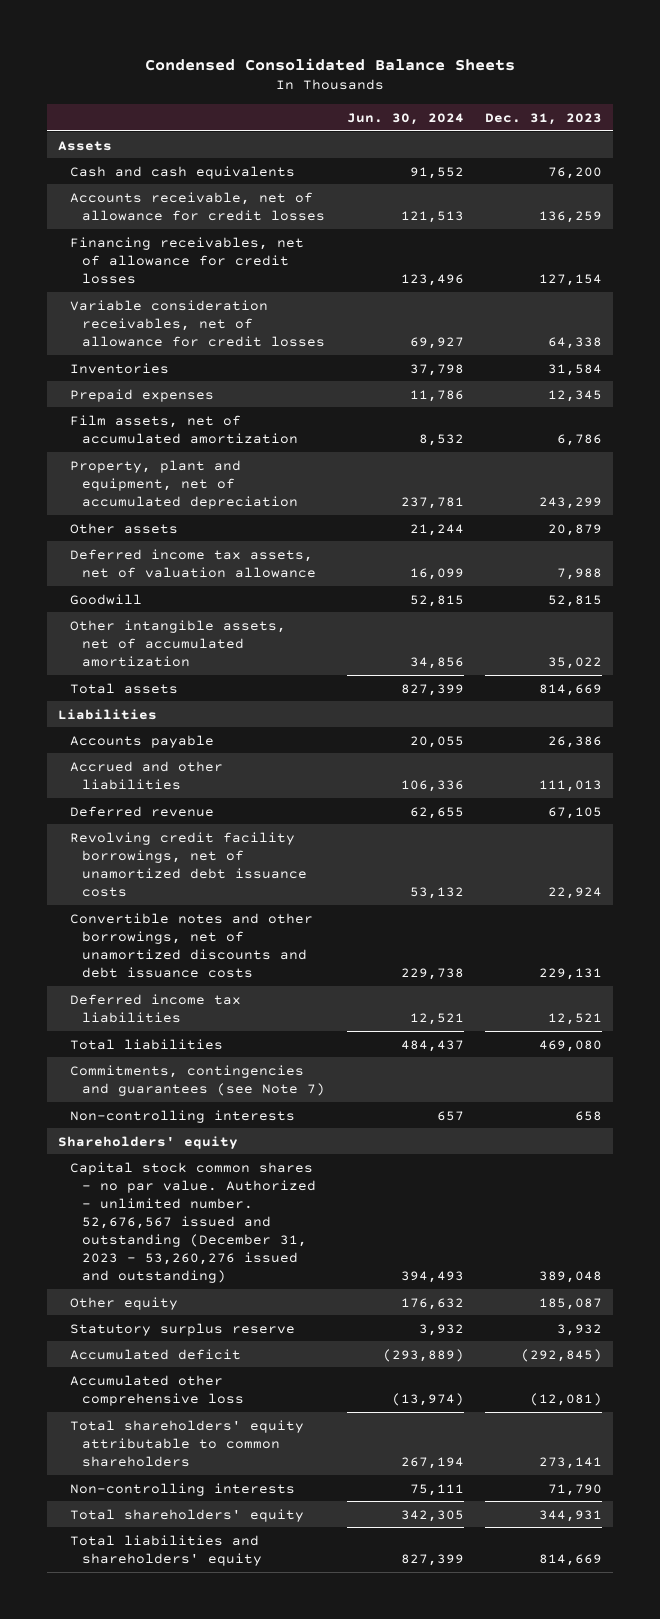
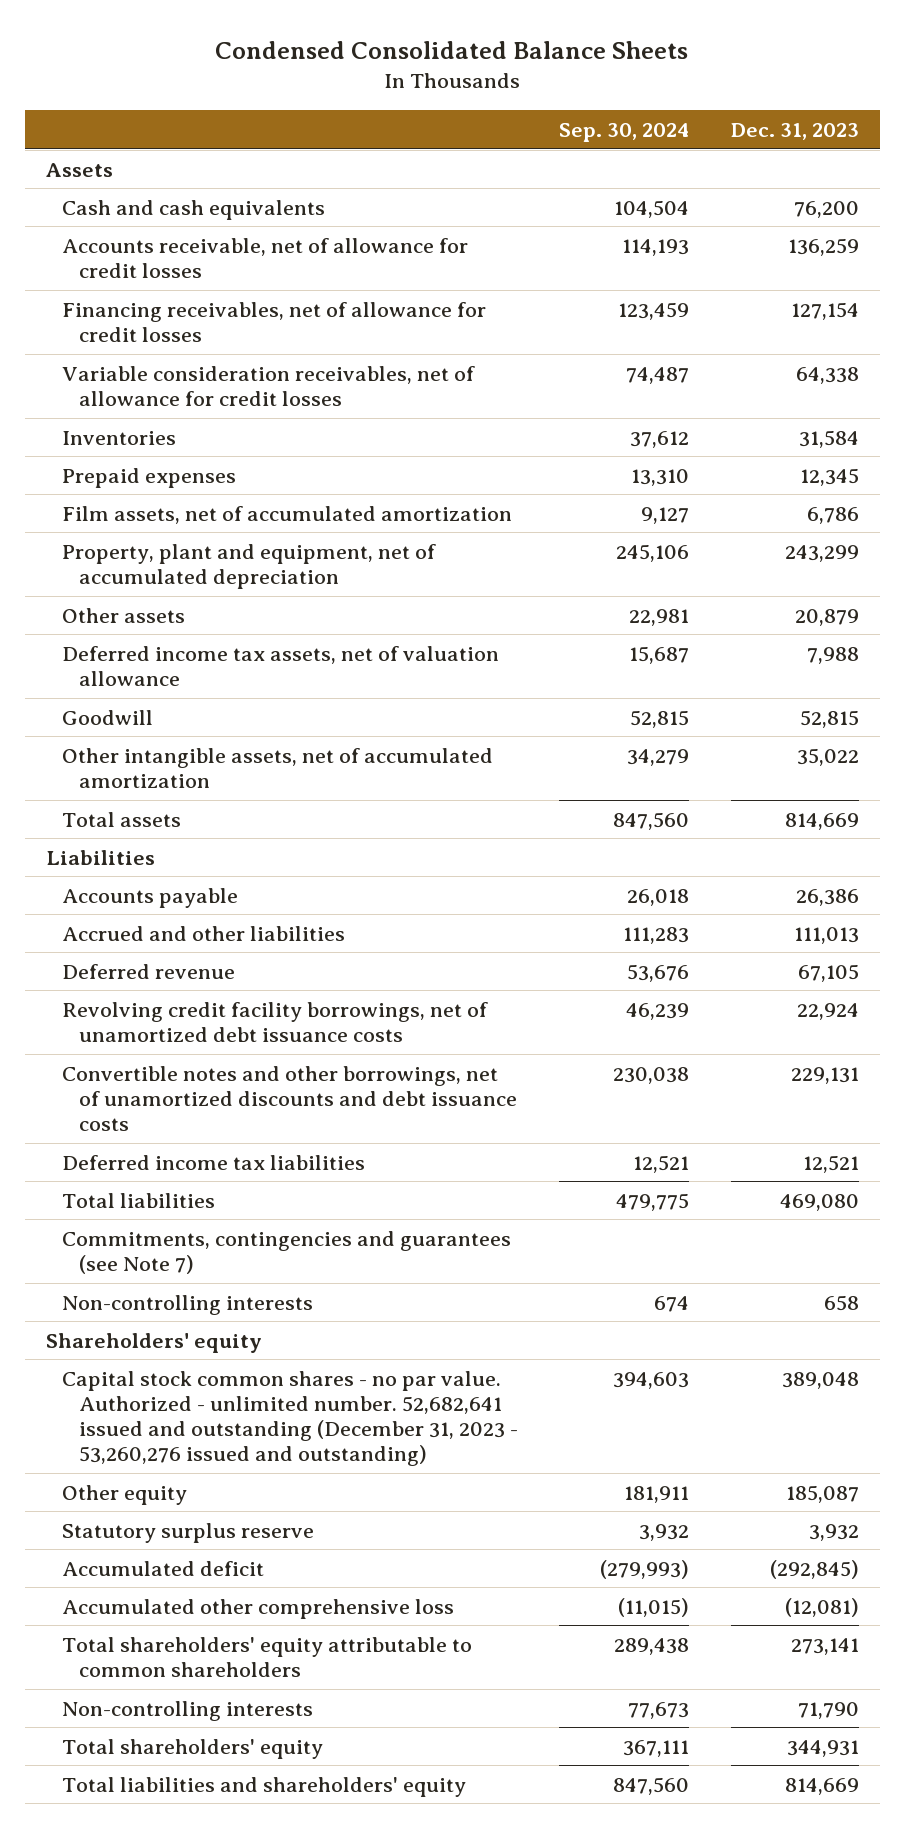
- | Jun. 30, 2024 | Dec. 31, 2023
+ | Sep. 30, 2024 | Dec. 31, 2023
- Capital stock common shares - no par value. Authorized - unlimited number. 52,676,567 issued and outstanding (December 31, 2023 - 53,260,276 issued and outstanding) | 394,493 | 389,048
+ Capital stock common shares - no par value. Authorized - unlimited number. 52,682,641 issued and outstanding (December 31, 2023 - 53,260,276 issued and outstanding) | 394,603 | 389,048

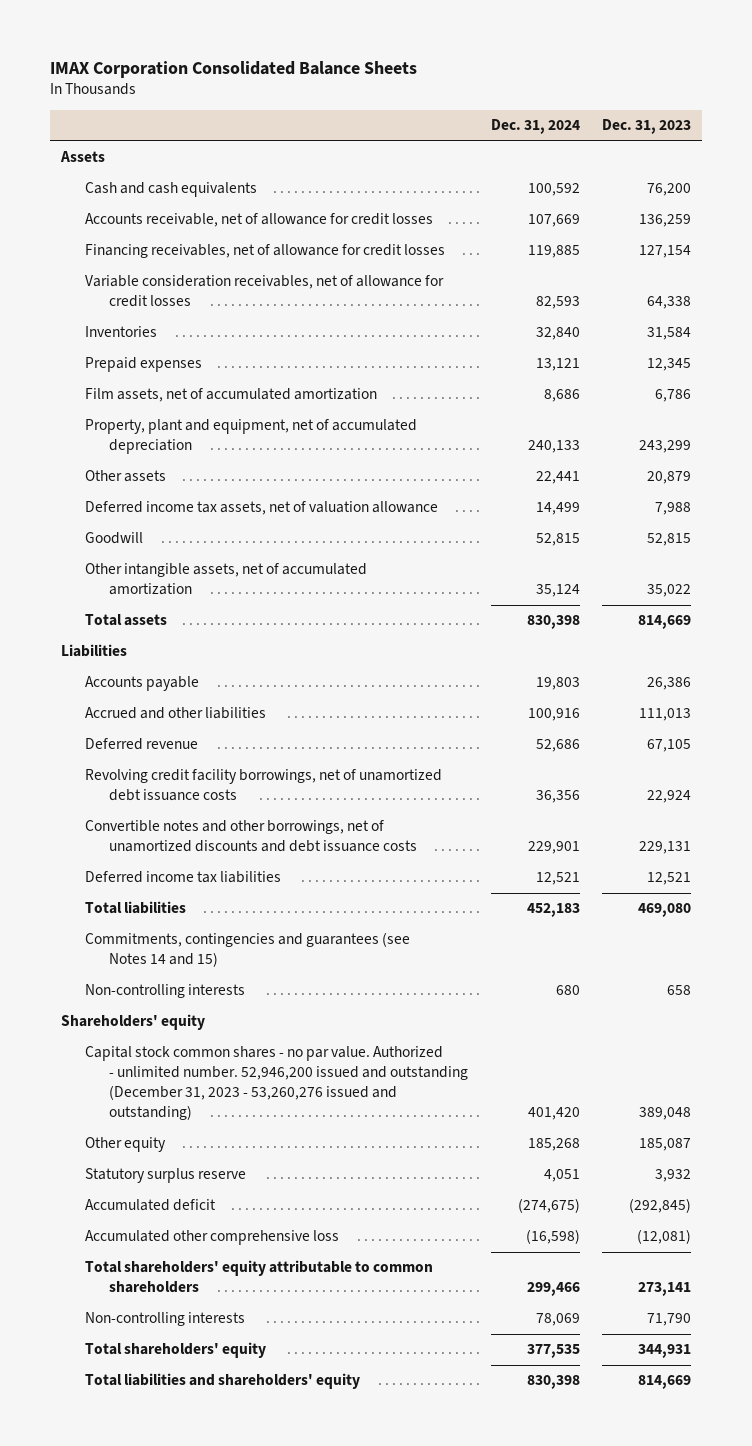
- Condensed Consolidated Balance Sheets
+ IMAX Corporation Consolidated Balance Sheets
- | Sep. 30, 2024 | Dec. 31, 2023
+ | Dec. 31, 2024 | Dec. 31, 2023
- Commitments, contingencies and guarantees (see Note 7)
+ Commitments, contingencies and guarantees (see Notes 14 and 15)
- Capital stock common shares - no par value. Authorized - unlimited number. 52,682,641 issued and outstanding (December 31, 2023 - 53,260,276 issued and outstanding) | 394,603 | 389,048
+ Capital stock common shares - no par value. Authorized - unlimited number. 52,946,200 issued and outstanding (December 31, 2023 - 53,260,276 issued and outstanding) | 401,420 | 389,048

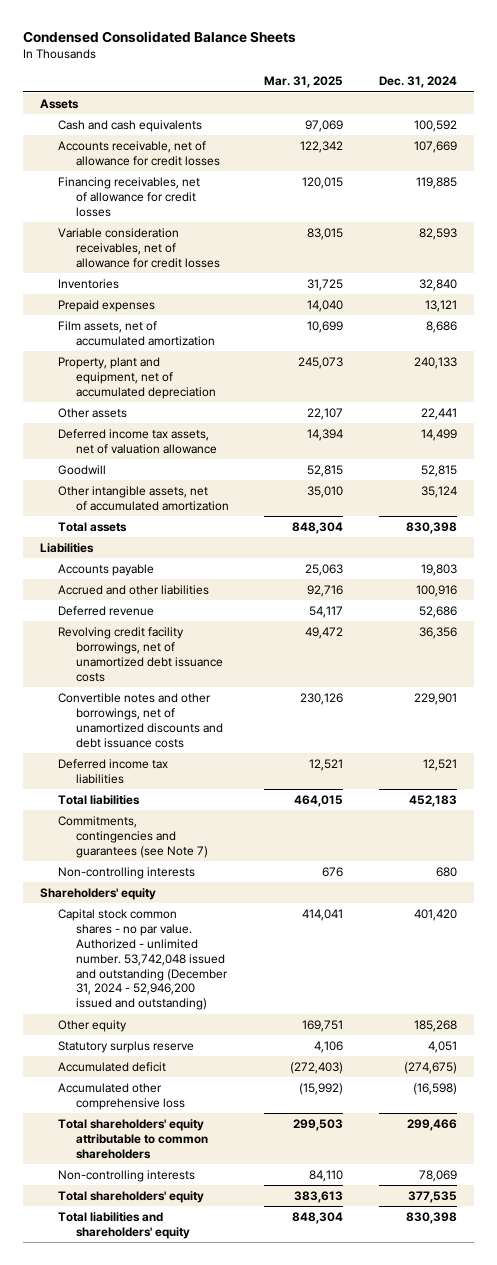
- IMAX Corporation Consolidated Balance Sheets
+ Condensed Consolidated Balance Sheets
- | Dec. 31, 2024 | Dec. 31, 2023
+ | Mar. 31, 2025 | Dec. 31, 2024
- Commitments, contingencies and guarantees (see Notes 14 and 15)
+ Commitments, contingencies and guarantees (see Note 7)
- Capital stock common shares - no par value. Authorized - unlimited number. 52,946,200 issued and outstanding (December 31, 2023 - 53,260,276 issued and outstanding) | 401,420 | 389,048
+ Capital stock common shares - no par value. Authorized - unlimited number. 53,742,048 issued and outstanding (December 31, 2024 - 52,946,200 issued and outstanding) | 414,041 | 401,420

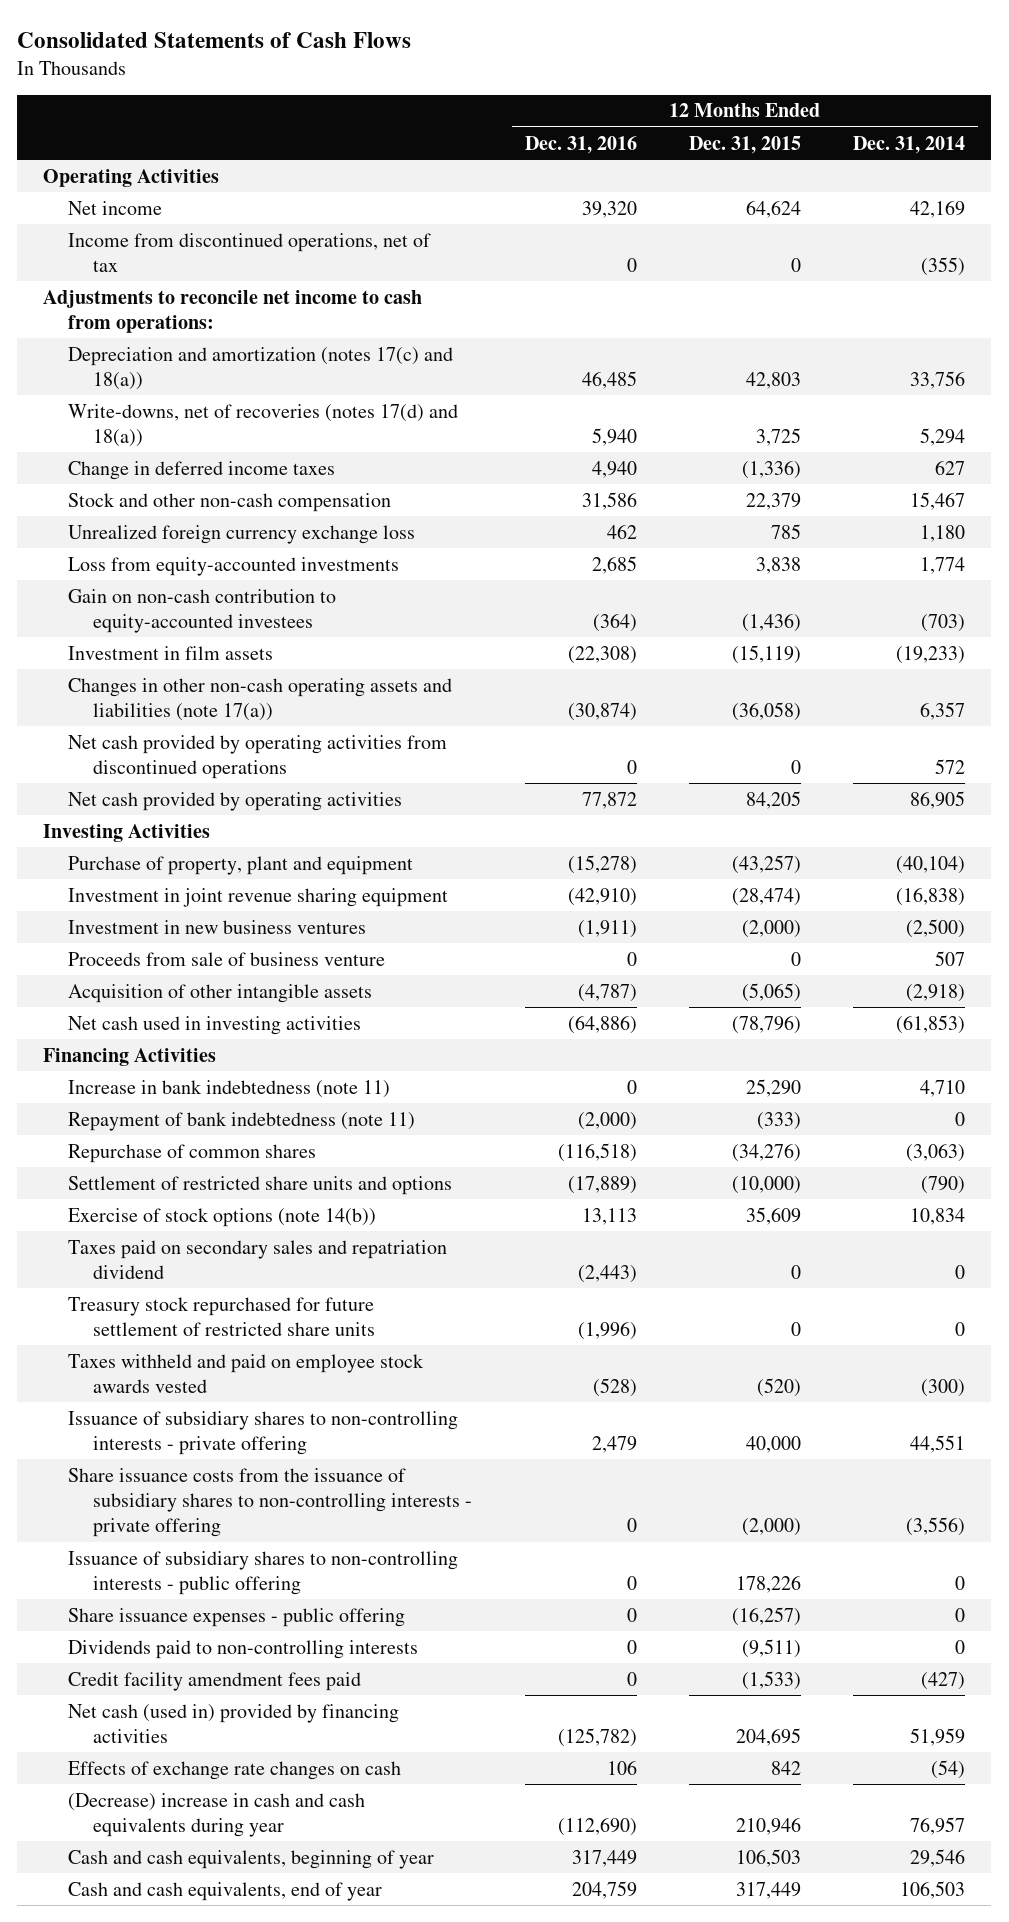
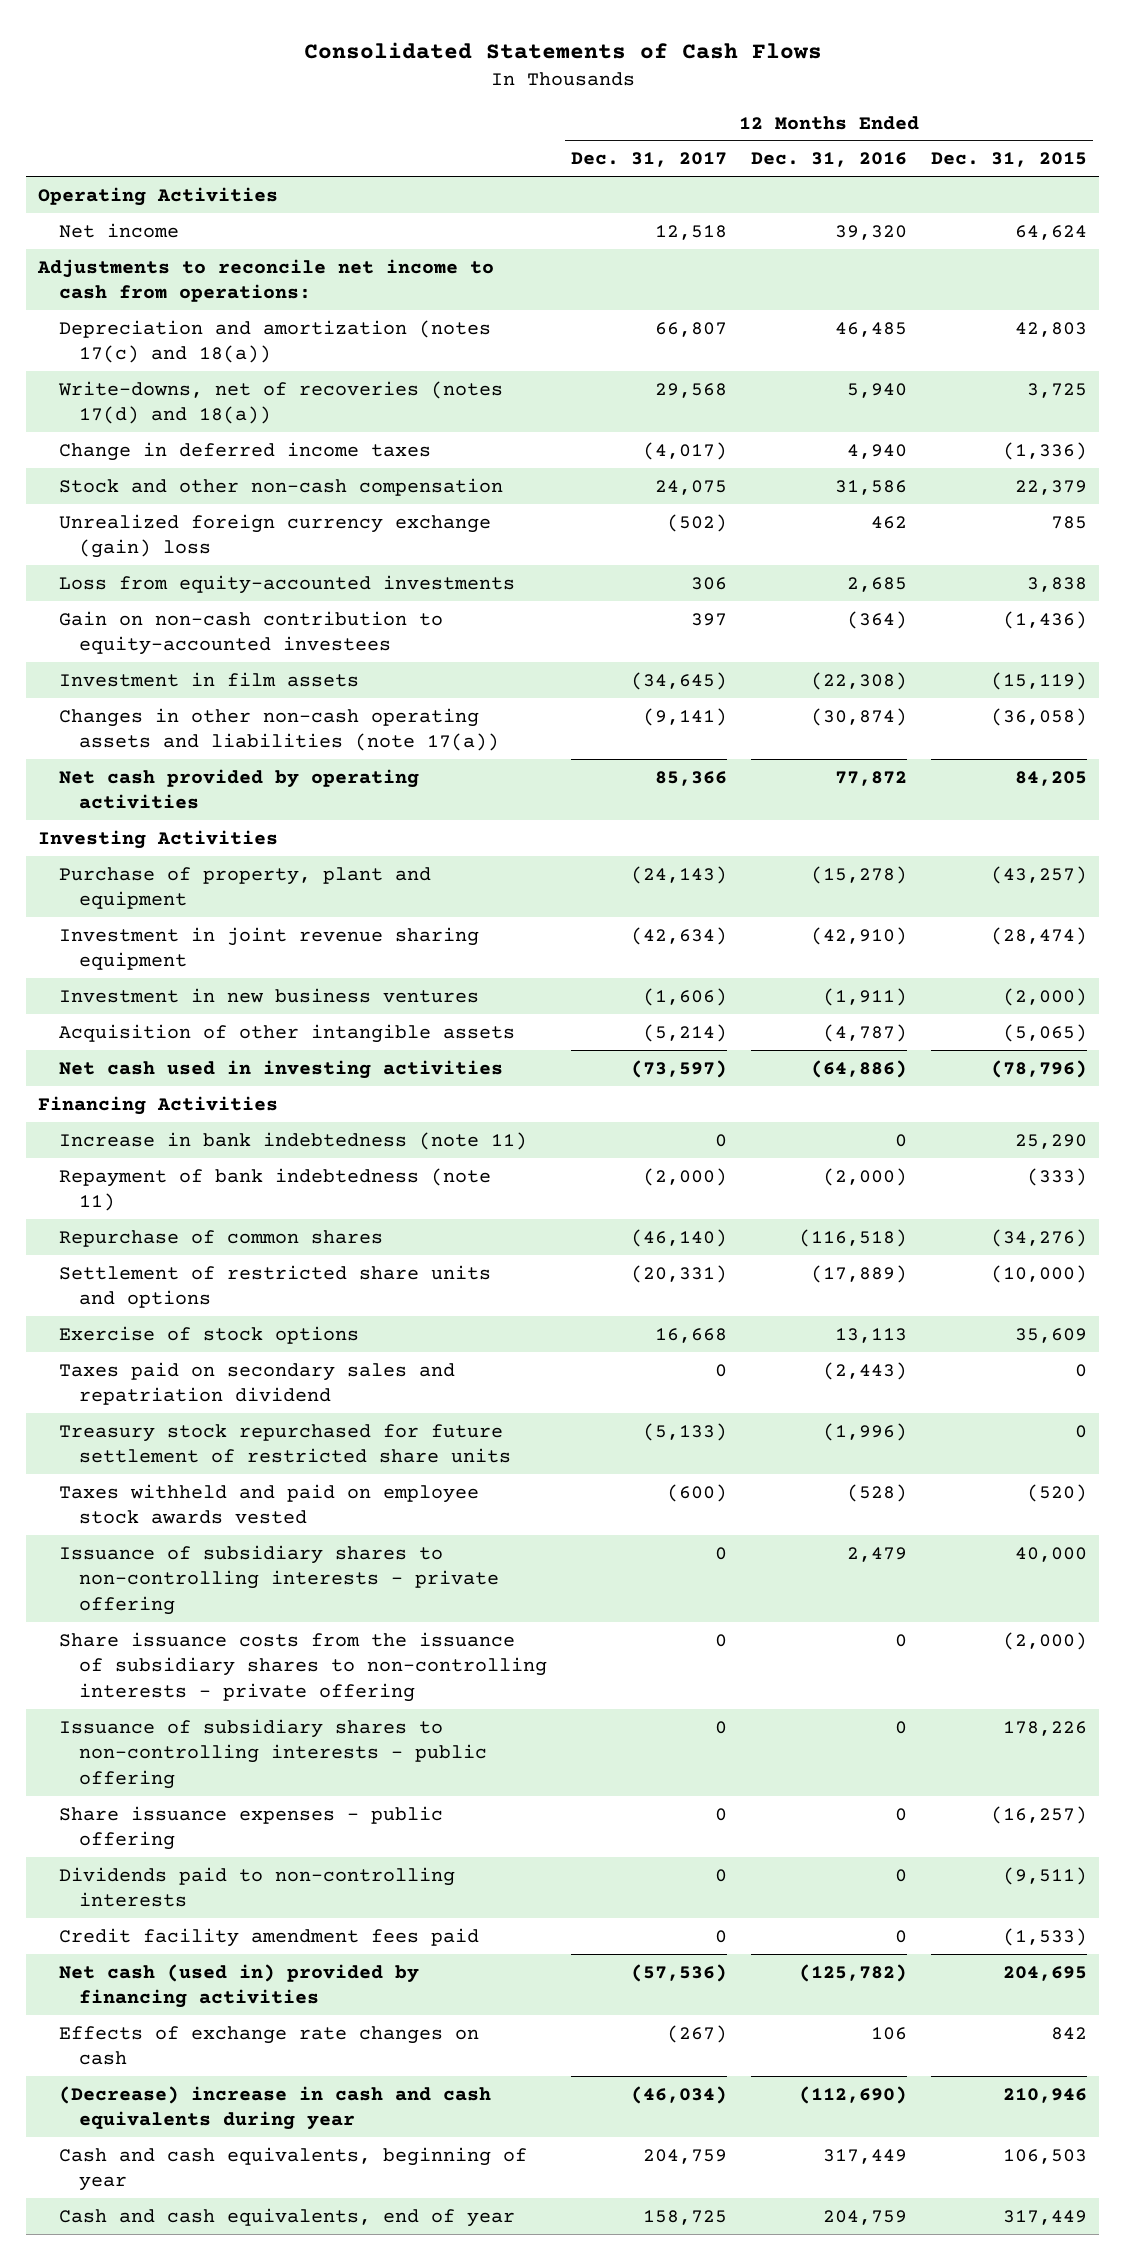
- | 12 Months Ended Dec. 31, 2016 | 12 Months Ended Dec. 31, 2015 | 12 Months Ended Dec. 31, 2014
+ | 12 Months Ended Dec. 31, 2017 | 12 Months Ended Dec. 31, 2016 | 12 Months Ended Dec. 31, 2015
- Income from discontinued operations, net of tax | 0 | 0 | (355)
- Unrealized foreign currency exchange loss | 462 | 785 | 1,180
+ Unrealized foreign currency exchange (gain) loss | (502) | 462 | 785
- Net cash provided by operating activities from discontinued operations | 0 | 0 | 572
- Proceeds from sale of business venture | 0 | 0 | 507
- Exercise of stock options (note 14(b)) | 13,113 | 35,609 | 10,834
+ Exercise of stock options | 16,668 | 13,113 | 35,609

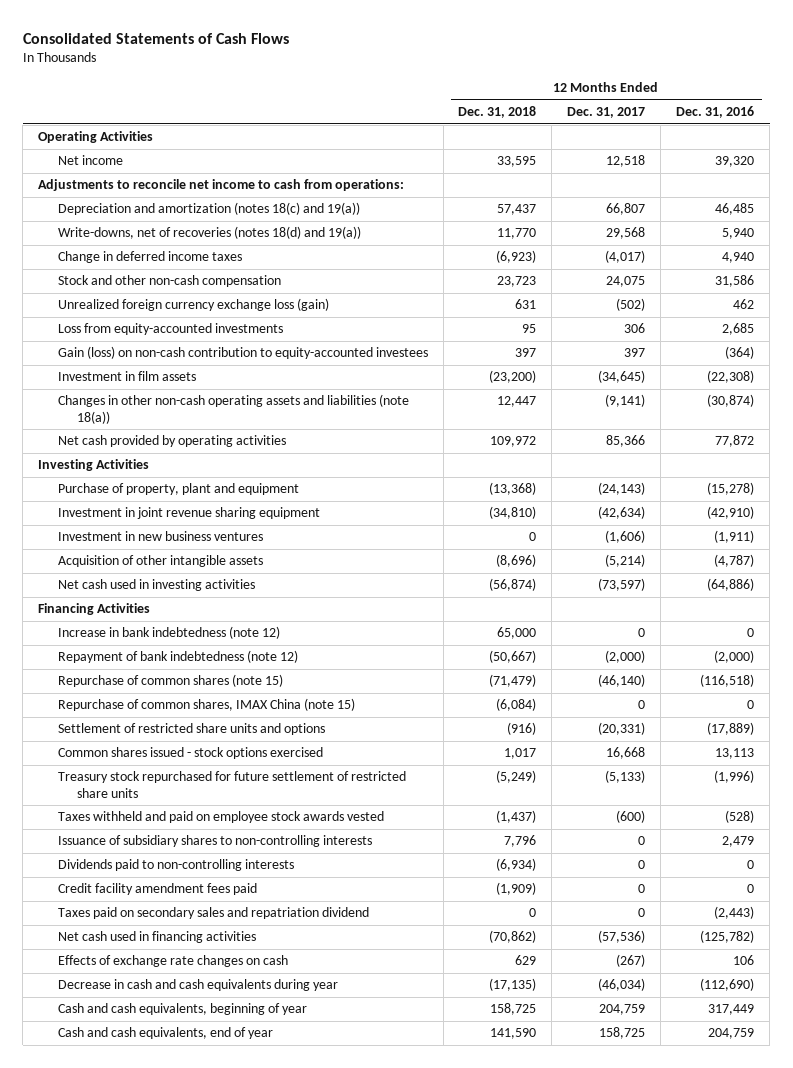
- | 12 Months Ended Dec. 31, 2017 | 12 Months Ended Dec. 31, 2016 | 12 Months Ended Dec. 31, 2015
+ | 12 Months Ended Dec. 31, 2018 | 12 Months Ended Dec. 31, 2017 | 12 Months Ended Dec. 31, 2016
- Depreciation and amortization (notes 17(c) and 18(a)) | 66,807 | 46,485 | 42,803
- Write-downs, net of recoveries (notes 17(d) and 18(a)) | 29,568 | 5,940 | 3,725
+ Depreciation and amortization (notes 18(c) and 19(a)) | 57,437 | 66,807 | 46,485
+ Write-downs, net of recoveries (notes 18(d) and 19(a)) | 11,770 | 29,568 | 5,940
- Unrealized foreign currency exchange (gain) loss | (502) | 462 | 785
+ Unrealized foreign currency exchange loss (gain) | 631 | (502) | 462
- Gain on non-cash contribution to equity-accounted investees | 397 | (364) | (1,436)
+ Gain (loss) on non-cash contribution to equity-accounted investees | 397 | 397 | (364)
- Changes in other non-cash operating assets and liabilities (note 17(a)) | (9,141) | (30,874) | (36,058)
+ Changes in other non-cash operating assets and liabilities (note 18(a)) | 12,447 | (9,141) | (30,874)
- Increase in bank indebtedness (note 11) | 0 | 0 | 25,290
- Repayment of bank indebtedness (note 11) | (2,000) | (2,000) | (333)
- Repurchase of common shares | (46,140) | (116,518) | (34,276)
+ Increase in bank indebtedness (note 12) | 65,000 | 0 | 0
+ Repayment of bank indebtedness (note 12) | (50,667) | (2,000) | (2,000)
+ Repurchase of common shares (note 15) | (71,479) | (46,140) | (116,518)
+ Repurchase of common shares, IMAX China (note 15) | (6,084) | 0 | 0
- Exercise of stock options | 16,668 | 13,113 | 35,609
+ Common shares issued - stock options exercised | 1,017 | 16,668 | 13,113
- Issuance of subsidiary shares to non-controlling interests - private offering | 0 | 2,479 | 40,000
- Share issuance costs from the issuance of subsidiary shares to non-controlling interests - private offering | 0 | 0 | (2,000)
- Issuance of subsidiary shares to non-controlling interests - public offering | 0 | 0 | 178,226
- Share issuance expenses - public offering | 0 | 0 | (16,257)
+ Issuance of subsidiary shares to non-controlling interests | 7,796 | 0 | 2,479
- Net cash (used in) provided by financing activities | (57,536) | (125,782) | 204,695
moved down: Taxes paid on secondary sales and repatriation dividend | 0 | 0 | (2,443)
+ Net cash used in financing activities | (70,862) | (57,536) | (125,782)
- (Decrease) increase in cash and cash equivalents during year | (46,034) | (112,690) | 210,946
+ Decrease in cash and cash equivalents during year | (17,135) | (46,034) | (112,690)

